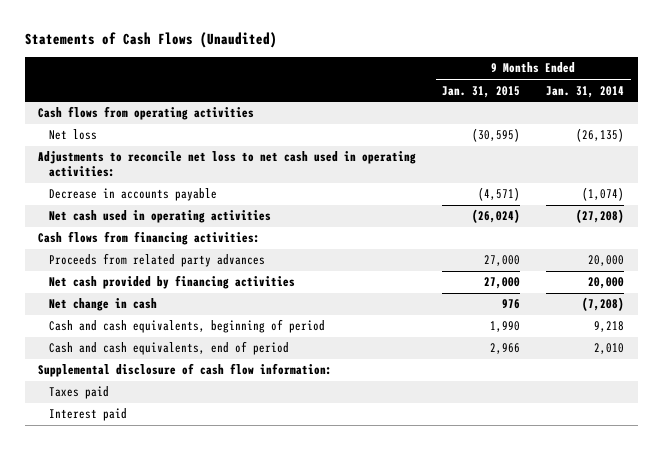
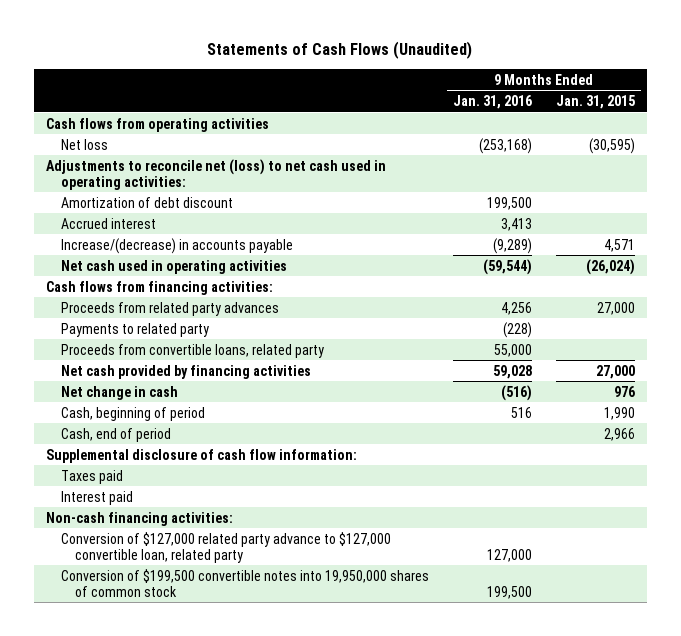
- | 9 Months Ended Jan. 31, 2015 | 9 Months Ended Jan. 31, 2014
+ | 9 Months Ended Jan. 31, 2016 | 9 Months Ended Jan. 31, 2015
- Adjustments to reconcile net loss to net cash used in operating activities:
- Decrease in accounts payable | (4,571) | (1,074)
+ Adjustments to reconcile net (loss) to net cash used in operating activities:
+ Amortization of debt discount | 199,500 |
+ Accrued interest | 3,413 |
+ Increase/(decrease) in accounts payable | (9,289) | 4,571
+ Payments to related party | (228) |
+ Proceeds from convertible loans, related party | 55,000 |
- Cash and cash equivalents, beginning of period | 1,990 | 9,218
- Cash and cash equivalents, end of period | 2,966 | 2,010
+ Cash, beginning of period | 516 | 1,990
+ Cash, end of period | | 2,966
+ Non-cash financing activities:
+ Conversion of $127,000 related party advance to $127,000 convertible loan, related party | 127,000 |
+ Conversion of $199,500 convertible notes into 19,950,000 shares of common stock | 199,500 |

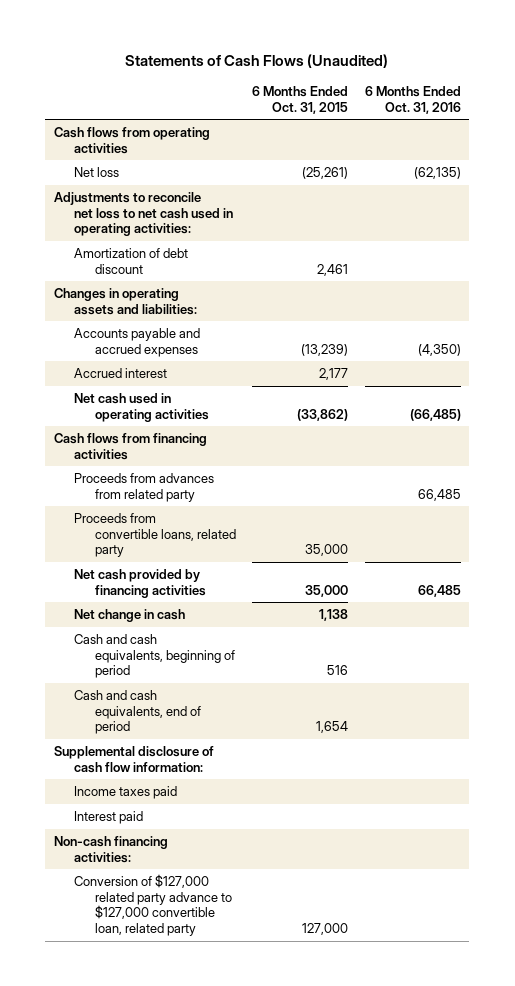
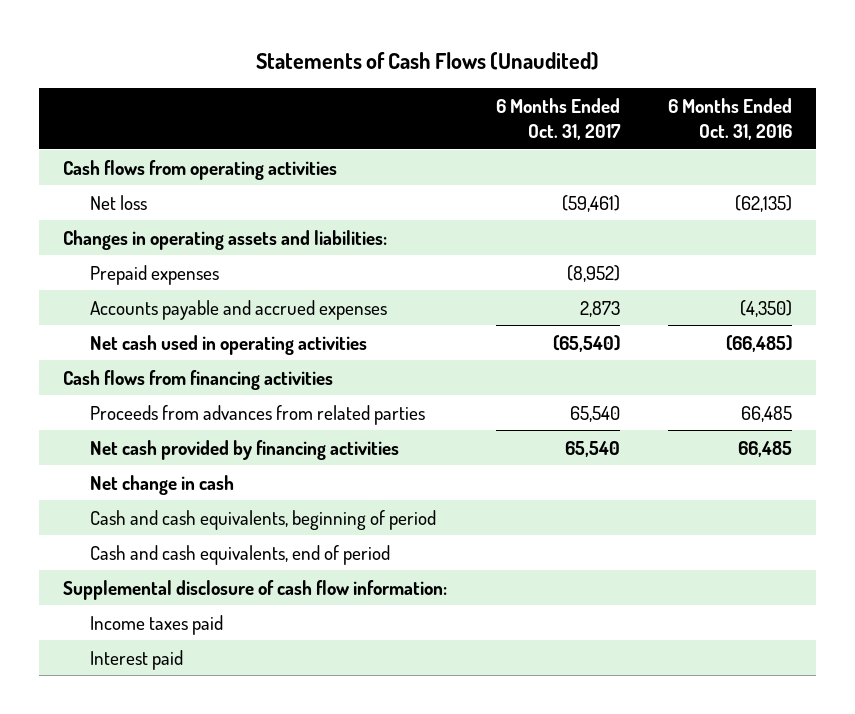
- | 6 Months Ended Oct. 31, 2015 | 6 Months Ended Oct. 31, 2016
+ | 6 Months Ended Oct. 31, 2017 | 6 Months Ended Oct. 31, 2016
- Adjustments to reconcile net loss to net cash used in operating activities:
- Amortization of debt discount | 2,461 |
+ Prepaid expenses | (8,952) |
- Accrued interest | 2,177 |
- Proceeds from advances from related party | | 66,485
- Proceeds from convertible loans, related party | 35,000 |
+ Proceeds from advances from related parties | 65,540 | 66,485
- Non-cash financing activities:
- Conversion of $127,000 related party advance to $127,000 convertible loan, related party | 127,000 |

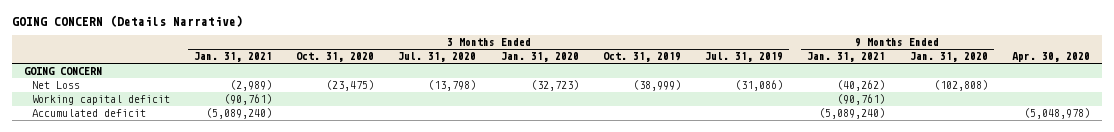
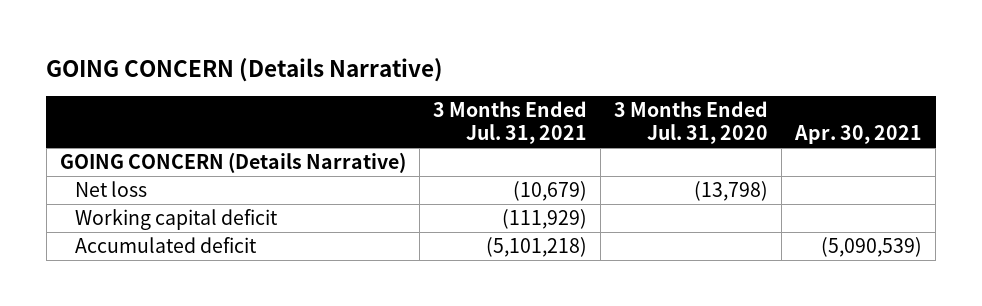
- | 3 Months Ended Jan. 31, 2021 | 3 Months Ended Oct. 31, 2020 | 3 Months Ended Jul. 31, 2020 | 3 Months Ended Jan. 31, 2020 | 3 Months Ended Oct. 31, 2019 | 3 Months Ended Jul. 31, 2019 | 9 Months Ended Jan. 31, 2021 | 9 Months Ended Jan. 31, 2020 | Apr. 30, 2020
+ | 3 Months Ended Jul. 31, 2021 | 3 Months Ended Jul. 31, 2020 | Apr. 30, 2021
- GOING CONCERN
- Net Loss | (2,989) | (23,475) | (13,798) | (32,723) | (38,999) | (31,086) | (40,262) | (102,808) |
+ GOING CONCERN (Details Narrative)
+ Net loss | (10,679) | (13,798) |

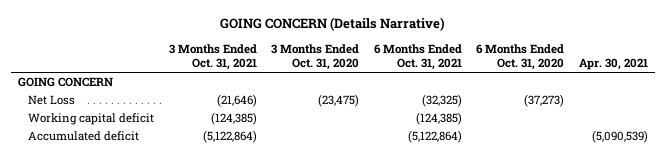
- | 3 Months Ended Jul. 31, 2021 | 3 Months Ended Jul. 31, 2020 | Apr. 30, 2021
+ | 3 Months Ended Oct. 31, 2021 | 3 Months Ended Oct. 31, 2020 | 6 Months Ended Oct. 31, 2021 | 6 Months Ended Oct. 31, 2020 | Apr. 30, 2021
- GOING CONCERN (Details Narrative)
- Net loss | (10,679) | (13,798) |
+ GOING CONCERN
+ Net Loss | (21,646) | (23,475) | (32,325) | (37,273) |

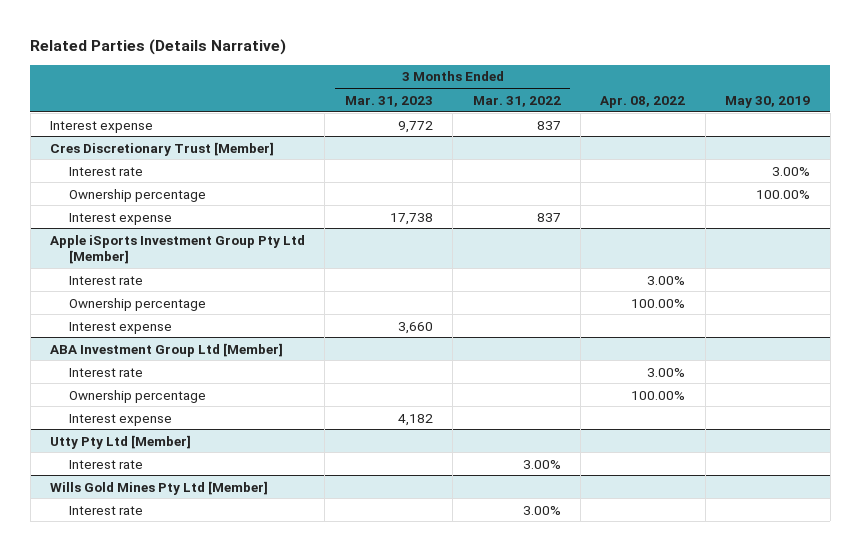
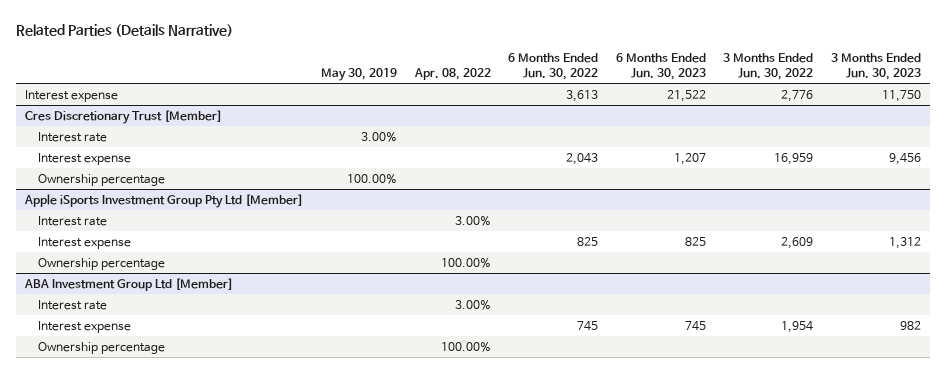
- | 3 Months Ended Mar. 31, 2023 | 3 Months Ended Mar. 31, 2022 | Apr. 08, 2022 | May 30, 2019
+ | May 30, 2019 | Apr. 08, 2022 | 6 Months Ended Jun. 30, 2022 | 6 Months Ended Jun. 30, 2023 | 3 Months Ended Jun. 30, 2022 | 3 Months Ended Jun. 30, 2023
@ Cres Discretionary Trust [Member]
moved down: Ownership percentage | 100.00% | | | | |
@ Apple iSports Investment Group Pty Ltd [Member]
moved down: Ownership percentage | | 100.00% | | | |
- Utty Pty Ltd [Member]
- Interest rate | | 3.00% | |
- Wills Gold Mines Pty Ltd [Member]
- Interest rate | | 3.00% | |
@ ABA Investment Group Ltd [Member]
moved down: Ownership percentage | | 100.00% | | | |

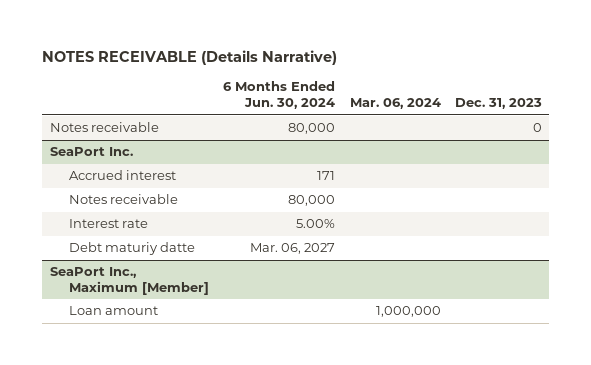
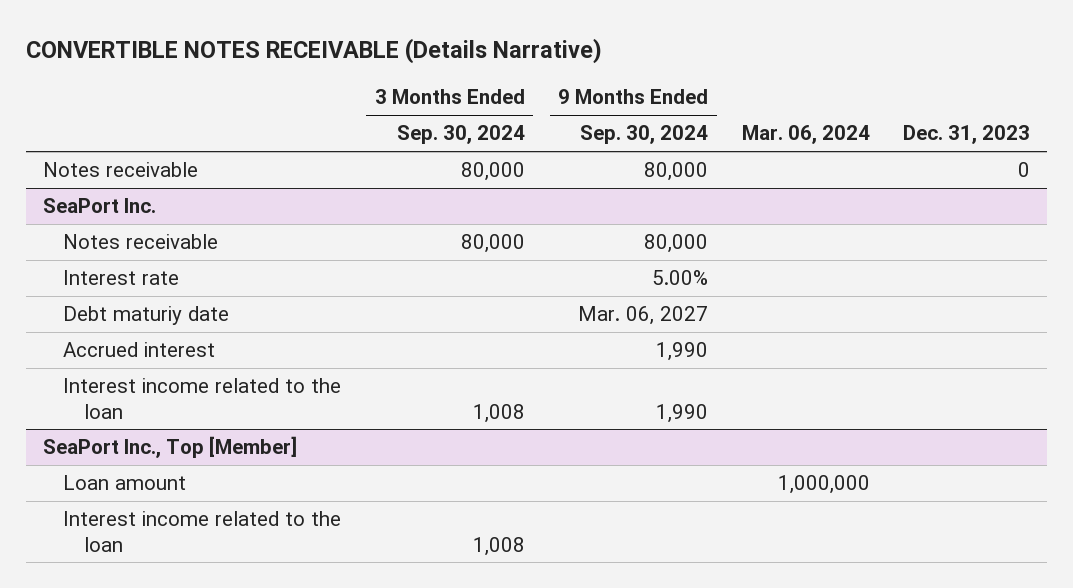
- NOTES RECEIVABLE (Details Narrative)
+ CONVERTIBLE NOTES RECEIVABLE (Details Narrative)
- | 6 Months Ended Jun. 30, 2024 | Mar. 06, 2024 | Dec. 31, 2023
+ | 3 Months Ended Sep. 30, 2024 | 9 Months Ended Sep. 30, 2024 | Mar. 06, 2024 | Dec. 31, 2023
@ SeaPort Inc.
- Debt maturiy datte | Mar. 06, 2027 | |
- SeaPort Inc., Maximum [Member]
@ SeaPort Inc.
+ Debt maturiy date | | Mar. 06, 2027 | |
moved down: Accrued interest | | 1,990 | |
+ Interest income related to the loan | 1,008 | 1,990 | |
+ SeaPort Inc., Top [Member]
+ Interest income related to the loan | 1,008 | | |

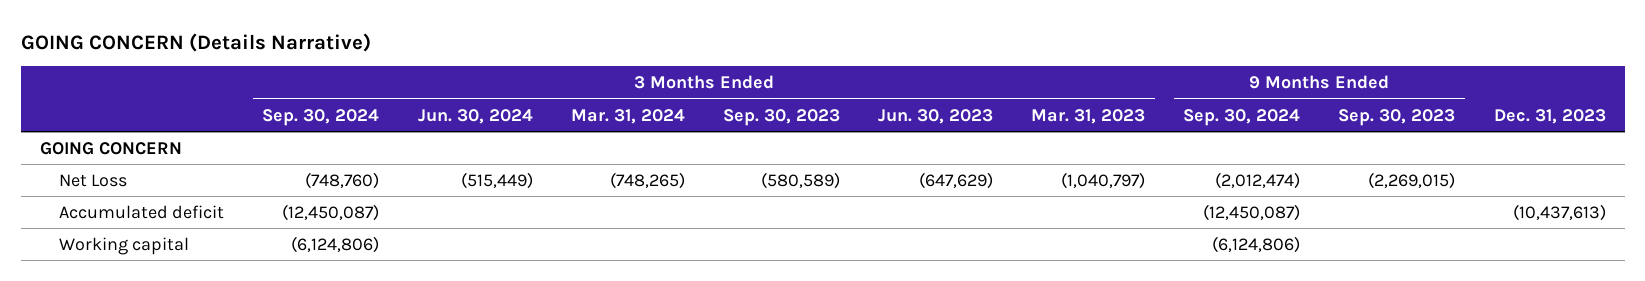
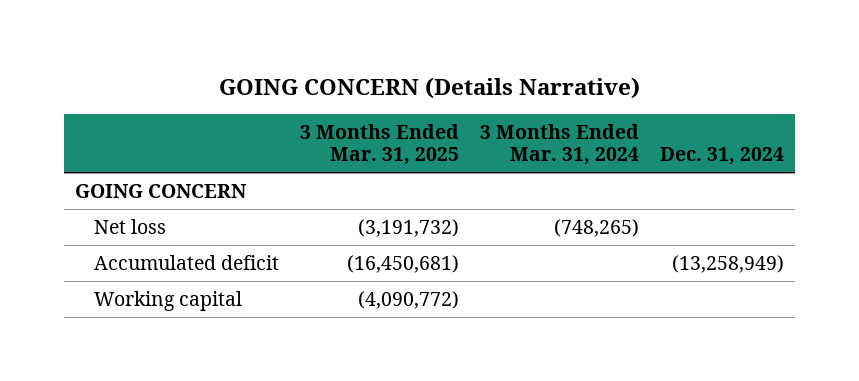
- | 3 Months Ended Sep. 30, 2024 | 3 Months Ended Jun. 30, 2024 | 3 Months Ended Mar. 31, 2024 | 3 Months Ended Sep. 30, 2023 | 3 Months Ended Jun. 30, 2023 | 3 Months Ended Mar. 31, 2023 | 9 Months Ended Sep. 30, 2024 | 9 Months Ended Sep. 30, 2023 | Dec. 31, 2023
+ | 3 Months Ended Mar. 31, 2025 | 3 Months Ended Mar. 31, 2024 | Dec. 31, 2024
- Net Loss | (748,760) | (515,449) | (748,265) | (580,589) | (647,629) | (1,040,797) | (2,012,474) | (2,269,015) |
+ Net loss | (3,191,732) | (748,265) |

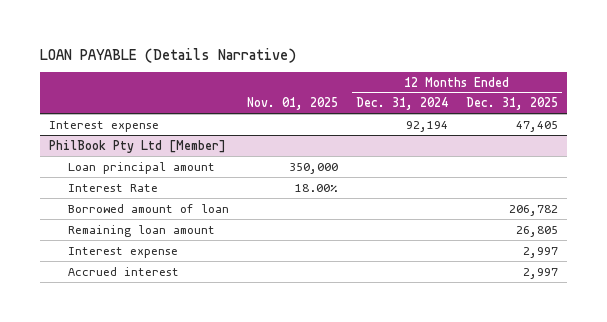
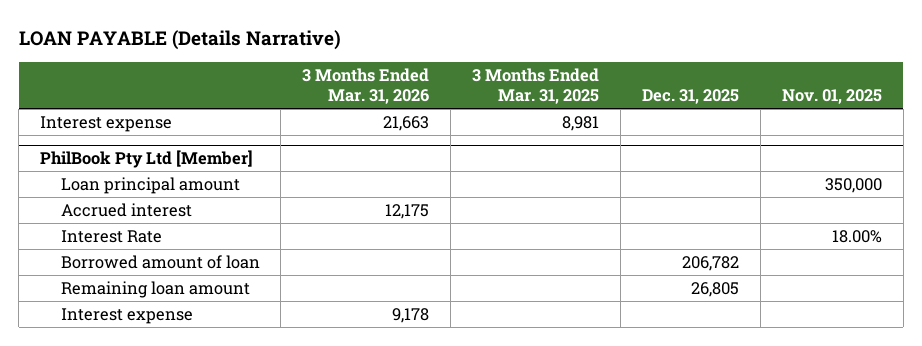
- | Nov. 01, 2025 | 12 Months Ended Dec. 31, 2024 | 12 Months Ended Dec. 31, 2025
+ | 3 Months Ended Mar. 31, 2026 | 3 Months Ended Mar. 31, 2025 | Dec. 31, 2025 | Nov. 01, 2025
@ PhilBook Pty Ltd [Member]
moved up: Accrued interest | 12,175 | | |

